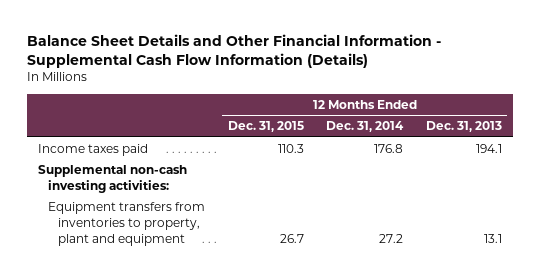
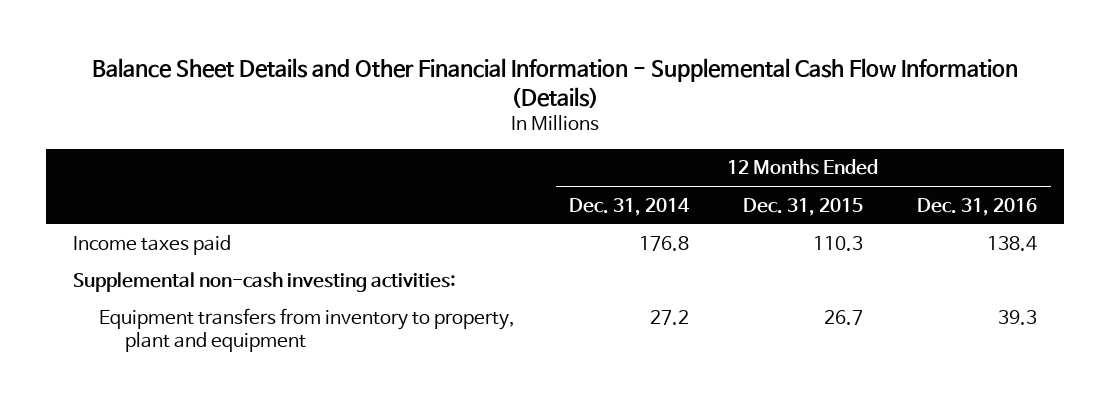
- | 12 Months Ended Dec. 31, 2015 | 12 Months Ended Dec. 31, 2014 | 12 Months Ended Dec. 31, 2013
+ | 12 Months Ended Dec. 31, 2014 | 12 Months Ended Dec. 31, 2015 | 12 Months Ended Dec. 31, 2016
- Equipment transfers from inventories to property, plant and equipment | 26.7 | 27.2 | 13.1
+ Equipment transfers from inventory to property, plant and equipment | 27.2 | 26.7 | 39.3

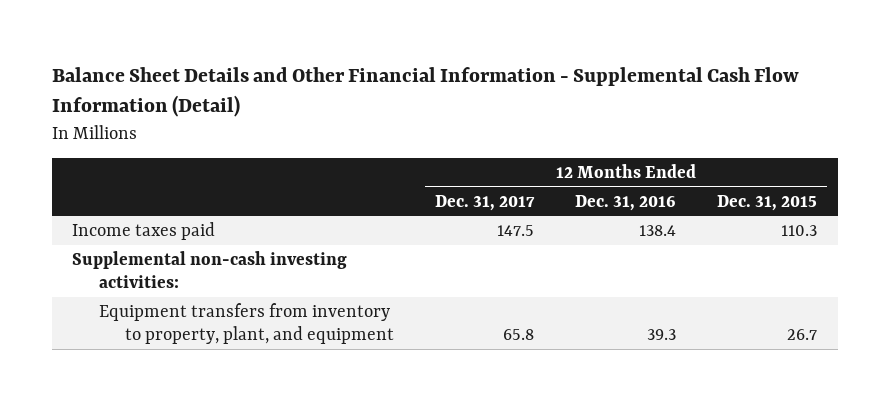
- Balance Sheet Details and Other Financial Information - Supplemental Cash Flow Information (Details)
+ Balance Sheet Details and Other Financial Information - Supplemental Cash Flow Information (Detail)
- | 12 Months Ended Dec. 31, 2014 | 12 Months Ended Dec. 31, 2015 | 12 Months Ended Dec. 31, 2016
+ | 12 Months Ended Dec. 31, 2017 | 12 Months Ended Dec. 31, 2016 | 12 Months Ended Dec. 31, 2015
- Equipment transfers from inventory to property, plant and equipment | 27.2 | 26.7 | 39.3
+ Equipment transfers from inventory to property, plant, and equipment | 65.8 | 39.3 | 26.7

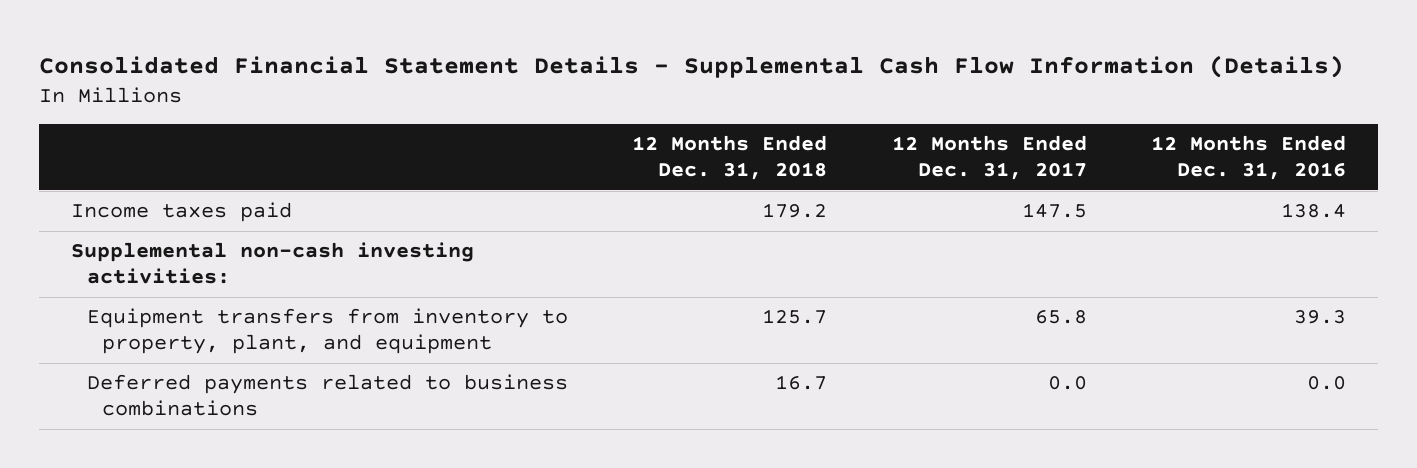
- Balance Sheet Details and Other Financial Information - Supplemental Cash Flow Information (Detail)
+ Consolidated Financial Statement Details - Supplemental Cash Flow Information (Details)
- | 12 Months Ended Dec. 31, 2017 | 12 Months Ended Dec. 31, 2016 | 12 Months Ended Dec. 31, 2015
+ | 12 Months Ended Dec. 31, 2018 | 12 Months Ended Dec. 31, 2017 | 12 Months Ended Dec. 31, 2016
+ Deferred payments related to business combinations | 16.7 | 0.0 | 0.0

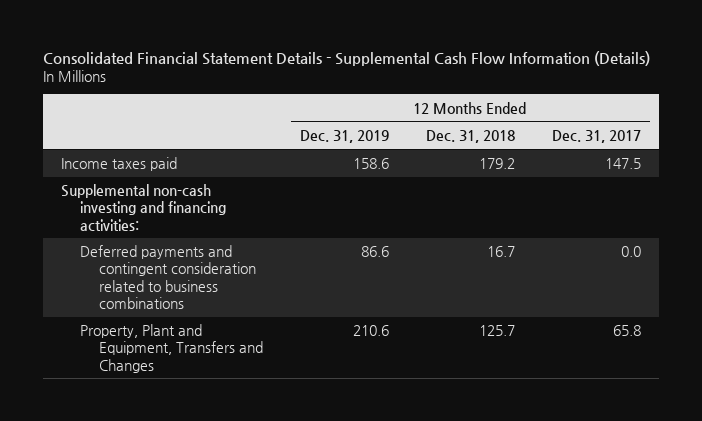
- | 12 Months Ended Dec. 31, 2018 | 12 Months Ended Dec. 31, 2017 | 12 Months Ended Dec. 31, 2016
+ | 12 Months Ended Dec. 31, 2019 | 12 Months Ended Dec. 31, 2018 | 12 Months Ended Dec. 31, 2017
- Supplemental non-cash investing activities:
- Equipment transfers from inventory to property, plant, and equipment | 125.7 | 65.8 | 39.3
- Deferred payments related to business combinations | 16.7 | 0.0 | 0.0
+ Supplemental non-cash investing and financing activities:
+ Deferred payments and contingent consideration related to business combinations | 86.6 | 16.7 | 0.0
+ Property, Plant and Equipment, Transfers and Changes | 210.6 | 125.7 | 65.8

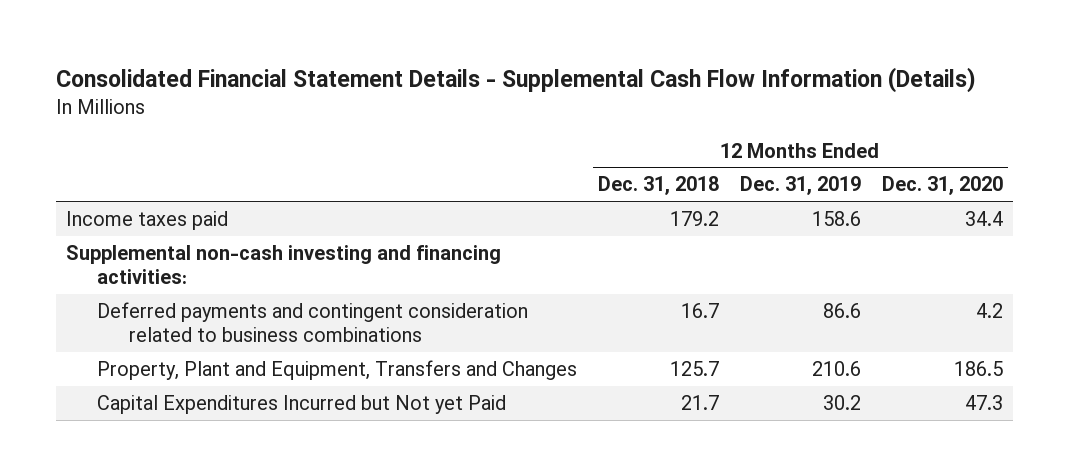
- | 12 Months Ended Dec. 31, 2019 | 12 Months Ended Dec. 31, 2018 | 12 Months Ended Dec. 31, 2017
+ | 12 Months Ended Dec. 31, 2018 | 12 Months Ended Dec. 31, 2019 | 12 Months Ended Dec. 31, 2020
+ Capital Expenditures Incurred but Not yet Paid | 21.7 | 30.2 | 47.3

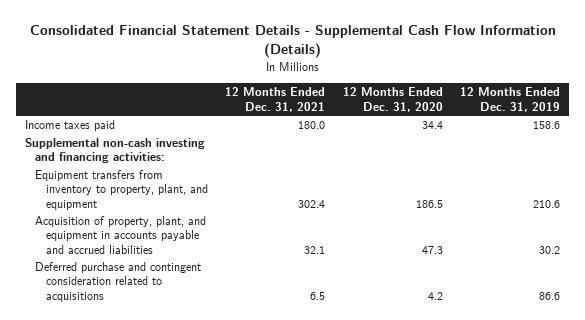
- | 12 Months Ended Dec. 31, 2018 | 12 Months Ended Dec. 31, 2019 | 12 Months Ended Dec. 31, 2020
+ | 12 Months Ended Dec. 31, 2021 | 12 Months Ended Dec. 31, 2020 | 12 Months Ended Dec. 31, 2019
- Deferred payments and contingent consideration related to business combinations | 16.7 | 86.6 | 4.2
- Property, Plant and Equipment, Transfers and Changes | 125.7 | 210.6 | 186.5
- Capital Expenditures Incurred but Not yet Paid | 21.7 | 30.2 | 47.3
+ Equipment transfers from inventory to property, plant, and equipment | 302.4 | 186.5 | 210.6
+ Acquisition of property, plant, and equipment in accounts payable and accrued liabilities | 32.1 | 47.3 | 30.2
+ Deferred purchase and contingent consideration related to acquisitions | 6.5 | 4.2 | 86.6

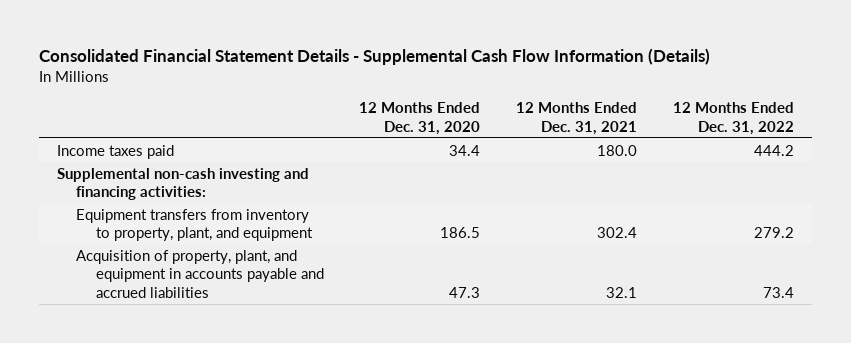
- | 12 Months Ended Dec. 31, 2021 | 12 Months Ended Dec. 31, 2020 | 12 Months Ended Dec. 31, 2019
+ | 12 Months Ended Dec. 31, 2020 | 12 Months Ended Dec. 31, 2021 | 12 Months Ended Dec. 31, 2022
- Deferred purchase and contingent consideration related to acquisitions | 6.5 | 4.2 | 86.6

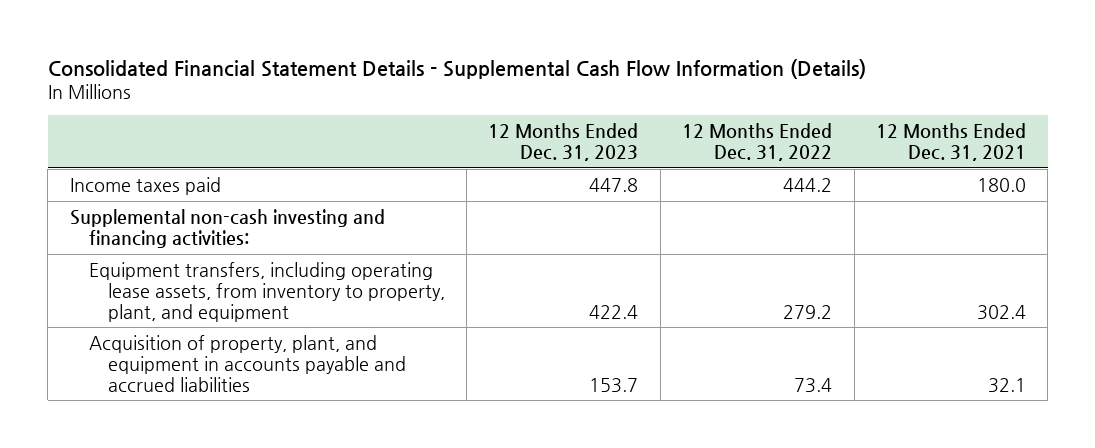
- | 12 Months Ended Dec. 31, 2020 | 12 Months Ended Dec. 31, 2021 | 12 Months Ended Dec. 31, 2022
+ | 12 Months Ended Dec. 31, 2023 | 12 Months Ended Dec. 31, 2022 | 12 Months Ended Dec. 31, 2021
- Equipment transfers from inventory to property, plant, and equipment | 186.5 | 302.4 | 279.2
+ Equipment transfers, including operating lease assets, from inventory to property, plant, and equipment | 422.4 | 279.2 | 302.4

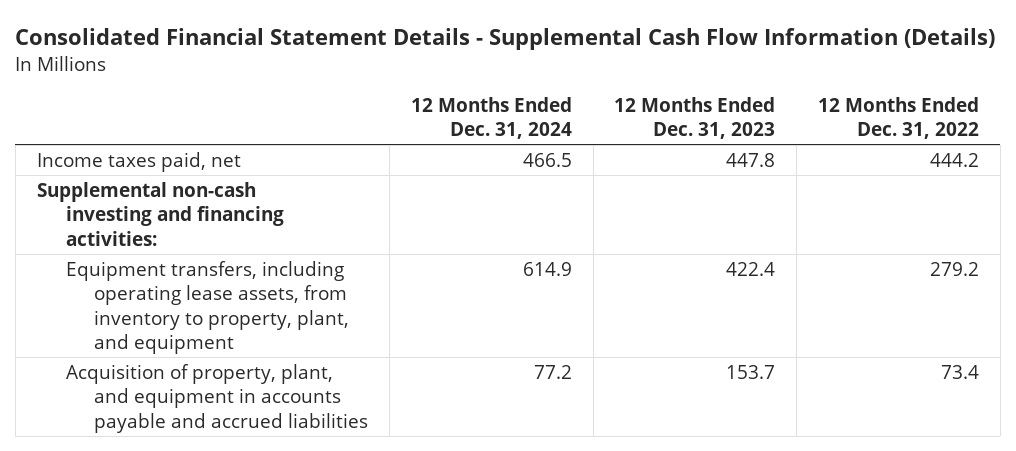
- | 12 Months Ended Dec. 31, 2023 | 12 Months Ended Dec. 31, 2022 | 12 Months Ended Dec. 31, 2021
+ | 12 Months Ended Dec. 31, 2024 | 12 Months Ended Dec. 31, 2023 | 12 Months Ended Dec. 31, 2022
- Income taxes paid | 447.8 | 444.2 | 180.0
+ Income taxes paid, net | 466.5 | 447.8 | 444.2

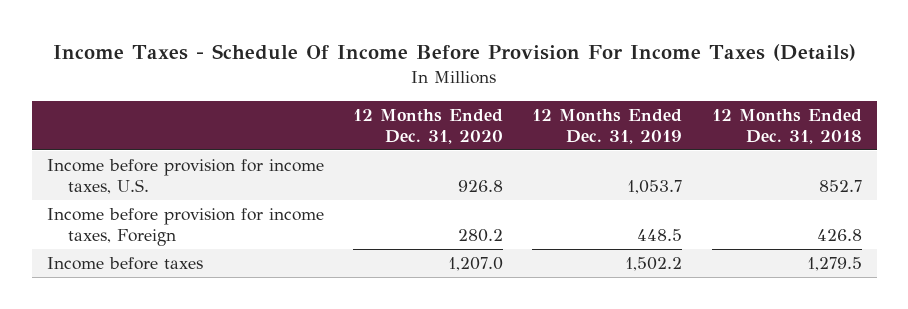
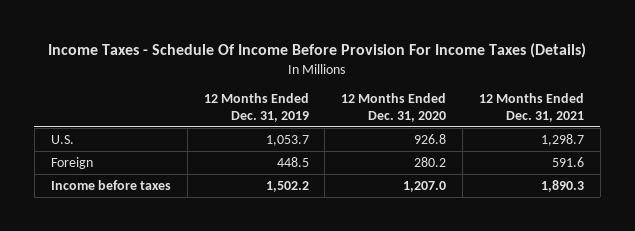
- | 12 Months Ended Dec. 31, 2020 | 12 Months Ended Dec. 31, 2019 | 12 Months Ended Dec. 31, 2018
+ | 12 Months Ended Dec. 31, 2019 | 12 Months Ended Dec. 31, 2020 | 12 Months Ended Dec. 31, 2021
- Income before provision for income taxes, U.S. | 926.8 | 1,053.7 | 852.7
- Income before provision for income taxes, Foreign | 280.2 | 448.5 | 426.8
+ U.S. | 1,053.7 | 926.8 | 1,298.7
+ Foreign | 448.5 | 280.2 | 591.6

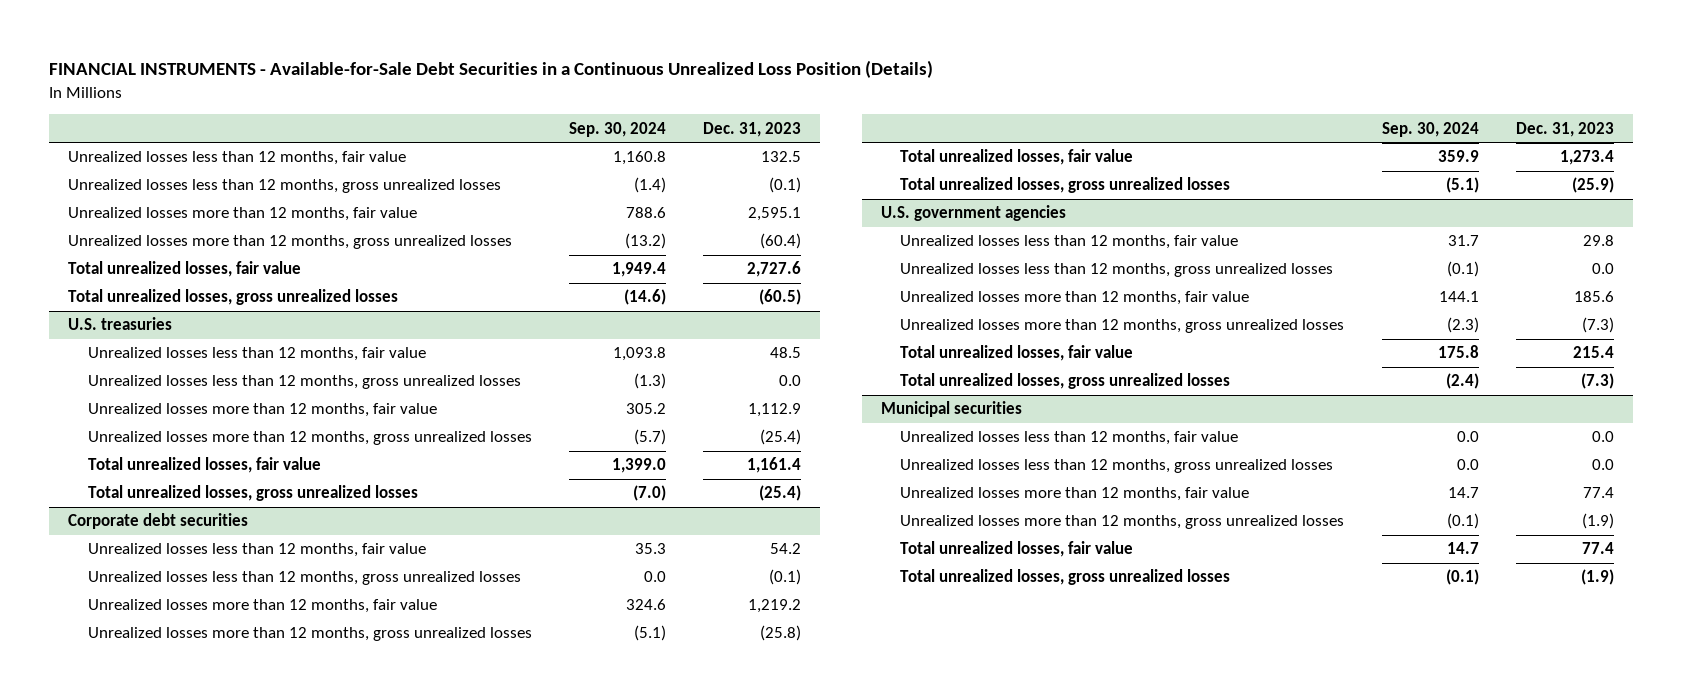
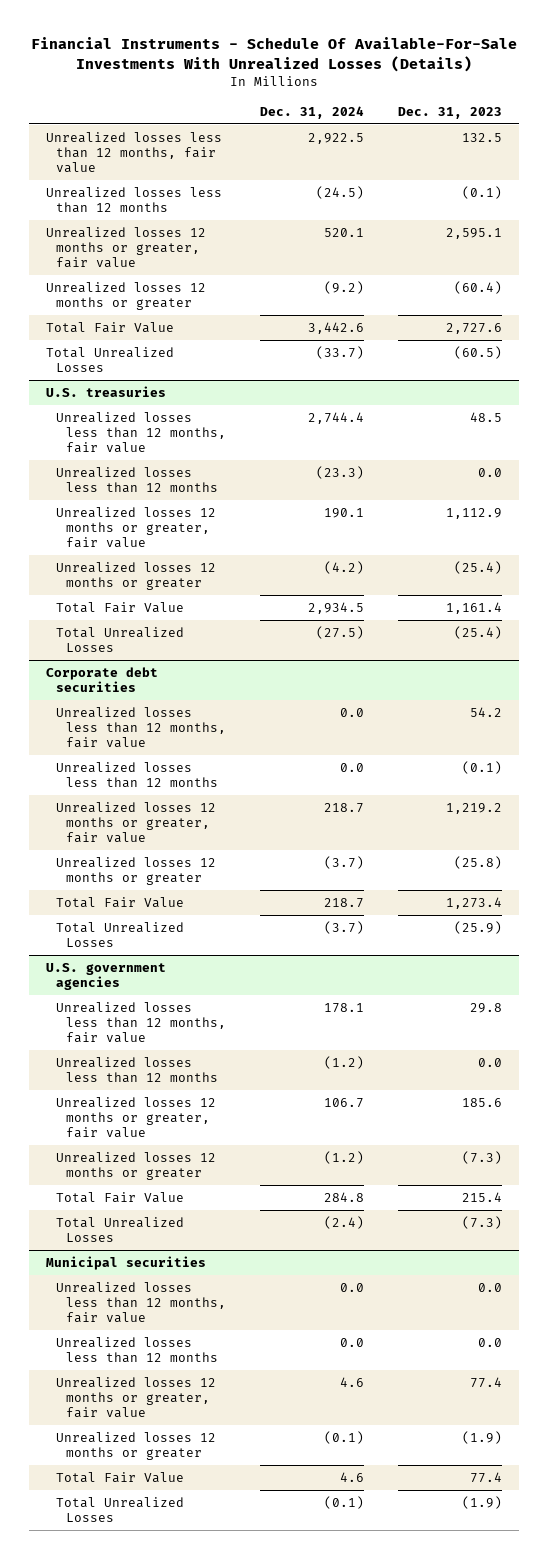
- FINANCIAL INSTRUMENTS - Available-for-Sale Debt Securities in a Continuous Unrealized Loss Position (Details)
+ Financial Instruments - Schedule Of Available-For-Sale Investments With Unrealized Losses (Details)
- | Sep. 30, 2024 | Dec. 31, 2023
+ | Dec. 31, 2024 | Dec. 31, 2023
- Unrealized losses less than 12 months, gross unrealized losses | (1.4) | (0.1)
- Unrealized losses more than 12 months, fair value | 788.6 | 2,595.1
- Unrealized losses more than 12 months, gross unrealized losses | (13.2) | (60.4)
- Total unrealized losses, fair value | 1,949.4 | 2,727.6
- Total unrealized losses, gross unrealized losses | (14.6) | (60.5)
+ Unrealized losses less than 12 months | (24.5) | (0.1)
+ Unrealized losses 12 months or greater, fair value | 520.1 | 2,595.1
+ Unrealized losses 12 months or greater | (9.2) | (60.4)
+ Total Fair Value | 3,442.6 | 2,727.6
+ Total Unrealized Losses | (33.7) | (60.5)
@ U.S. treasuries
- Unrealized losses less than 12 months, gross unrealized losses | (1.3) | 0.0
- Unrealized losses more than 12 months, fair value | 305.2 | 1,112.9
- Unrealized losses more than 12 months, gross unrealized losses | (5.7) | (25.4)
- Total unrealized losses, fair value | 1,399.0 | 1,161.4
- Total unrealized losses, gross unrealized losses | (7.0) | (25.4)
+ Unrealized losses less than 12 months | (23.3) | 0.0
+ Unrealized losses 12 months or greater, fair value | 190.1 | 1,112.9
+ Unrealized losses 12 months or greater | (4.2) | (25.4)
+ Total Fair Value | 2,934.5 | 1,161.4
+ Total Unrealized Losses | (27.5) | (25.4)
@ Corporate debt securities
- Unrealized losses less than 12 months, gross unrealized losses | 0.0 | (0.1)
- Unrealized losses more than 12 months, fair value | 324.6 | 1,219.2
- Unrealized losses more than 12 months, gross unrealized losses | (5.1) | (25.8)
- Total unrealized losses, fair value | 359.9 | 1,273.4
- Total unrealized losses, gross unrealized losses | (5.1) | (25.9)
+ Unrealized losses less than 12 months | 0.0 | (0.1)
+ Unrealized losses 12 months or greater, fair value | 218.7 | 1,219.2
+ Unrealized losses 12 months or greater | (3.7) | (25.8)
+ Total Fair Value | 218.7 | 1,273.4
+ Total Unrealized Losses | (3.7) | (25.9)
@ U.S. government agencies
- Unrealized losses less than 12 months, gross unrealized losses | (0.1) | 0.0
- Unrealized losses more than 12 months, fair value | 144.1 | 185.6
- Unrealized losses more than 12 months, gross unrealized losses | (2.3) | (7.3)
- Total unrealized losses, fair value | 175.8 | 215.4
- Total unrealized losses, gross unrealized losses | (2.4) | (7.3)
+ Unrealized losses less than 12 months | (1.2) | 0.0
+ Unrealized losses 12 months or greater, fair value | 106.7 | 185.6
+ Unrealized losses 12 months or greater | (1.2) | (7.3)
+ Total Fair Value | 284.8 | 215.4
+ Total Unrealized Losses | (2.4) | (7.3)
@ Municipal securities
- Unrealized losses less than 12 months, gross unrealized losses | 0.0 | 0.0
- Unrealized losses more than 12 months, fair value | 14.7 | 77.4
- Unrealized losses more than 12 months, gross unrealized losses | (0.1) | (1.9)
- Total unrealized losses, fair value | 14.7 | 77.4
- Total unrealized losses, gross unrealized losses | (0.1) | (1.9)
+ Unrealized losses less than 12 months | 0.0 | 0.0
+ Unrealized losses 12 months or greater, fair value | 4.6 | 77.4
+ Unrealized losses 12 months or greater | (0.1) | (1.9)
+ Total Fair Value | 4.6 | 77.4
+ Total Unrealized Losses | (0.1) | (1.9)

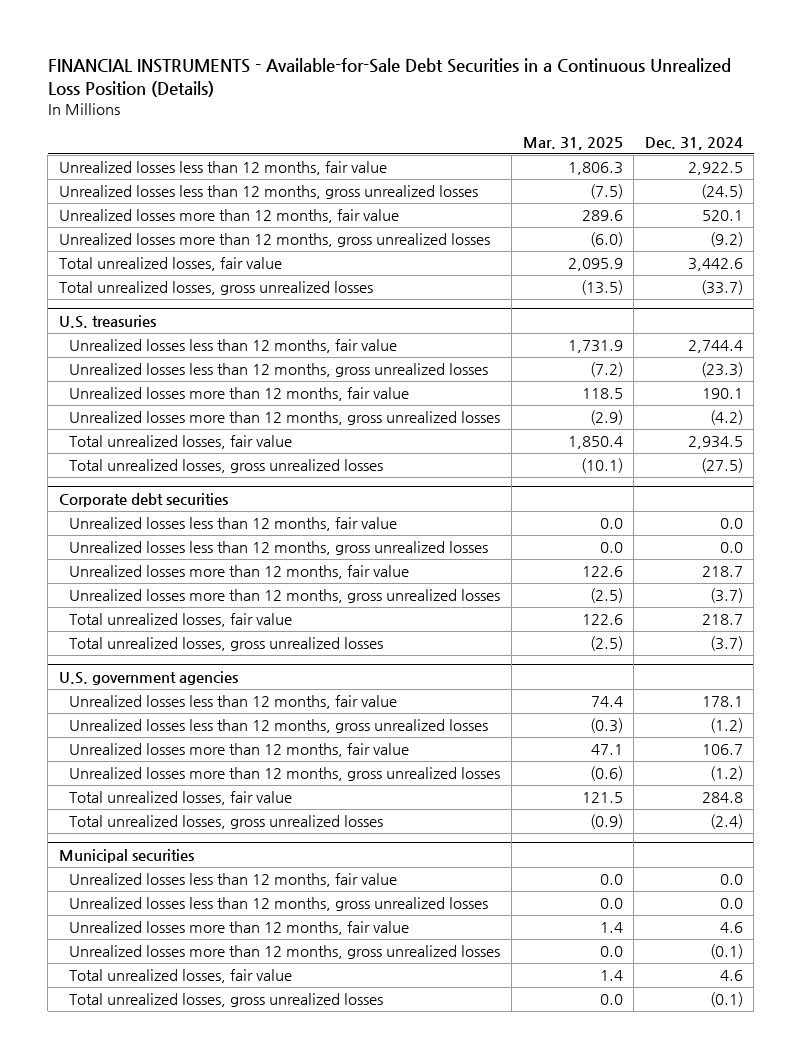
- Financial Instruments - Schedule Of Available-For-Sale Investments With Unrealized Losses (Details)
+ FINANCIAL INSTRUMENTS - Available-for-Sale Debt Securities in a Continuous Unrealized Loss Position (Details)
- | Dec. 31, 2024 | Dec. 31, 2023
+ | Mar. 31, 2025 | Dec. 31, 2024
- Unrealized losses less than 12 months | (24.5) | (0.1)
- Unrealized losses 12 months or greater, fair value | 520.1 | 2,595.1
- Unrealized losses 12 months or greater | (9.2) | (60.4)
- Total Fair Value | 3,442.6 | 2,727.6
- Total Unrealized Losses | (33.7) | (60.5)
+ Unrealized losses less than 12 months, gross unrealized losses | (7.5) | (24.5)
+ Unrealized losses more than 12 months, fair value | 289.6 | 520.1
+ Unrealized losses more than 12 months, gross unrealized losses | (6.0) | (9.2)
+ Total unrealized losses, fair value | 2,095.9 | 3,442.6
+ Total unrealized losses, gross unrealized losses | (13.5) | (33.7)
@ U.S. treasuries
- Unrealized losses less than 12 months | (23.3) | 0.0
- Unrealized losses 12 months or greater, fair value | 190.1 | 1,112.9
- Unrealized losses 12 months or greater | (4.2) | (25.4)
- Total Fair Value | 2,934.5 | 1,161.4
- Total Unrealized Losses | (27.5) | (25.4)
+ Unrealized losses less than 12 months, gross unrealized losses | (7.2) | (23.3)
+ Unrealized losses more than 12 months, fair value | 118.5 | 190.1
+ Unrealized losses more than 12 months, gross unrealized losses | (2.9) | (4.2)
+ Total unrealized losses, fair value | 1,850.4 | 2,934.5
+ Total unrealized losses, gross unrealized losses | (10.1) | (27.5)
@ Corporate debt securities
- Unrealized losses less than 12 months | 0.0 | (0.1)
- Unrealized losses 12 months or greater, fair value | 218.7 | 1,219.2
- Unrealized losses 12 months or greater | (3.7) | (25.8)
- Total Fair Value | 218.7 | 1,273.4
- Total Unrealized Losses | (3.7) | (25.9)
+ Unrealized losses less than 12 months, gross unrealized losses | 0.0 | 0.0
+ Unrealized losses more than 12 months, fair value | 122.6 | 218.7
+ Unrealized losses more than 12 months, gross unrealized losses | (2.5) | (3.7)
+ Total unrealized losses, fair value | 122.6 | 218.7
+ Total unrealized losses, gross unrealized losses | (2.5) | (3.7)
@ U.S. government agencies
- Unrealized losses less than 12 months | (1.2) | 0.0
- Unrealized losses 12 months or greater, fair value | 106.7 | 185.6
- Unrealized losses 12 months or greater | (1.2) | (7.3)
- Total Fair Value | 284.8 | 215.4
- Total Unrealized Losses | (2.4) | (7.3)
+ Unrealized losses less than 12 months, gross unrealized losses | (0.3) | (1.2)
+ Unrealized losses more than 12 months, fair value | 47.1 | 106.7
+ Unrealized losses more than 12 months, gross unrealized losses | (0.6) | (1.2)
+ Total unrealized losses, fair value | 121.5 | 284.8
+ Total unrealized losses, gross unrealized losses | (0.9) | (2.4)
@ Municipal securities
- Unrealized losses less than 12 months | 0.0 | 0.0
- Unrealized losses 12 months or greater, fair value | 4.6 | 77.4
- Unrealized losses 12 months or greater | (0.1) | (1.9)
- Total Fair Value | 4.6 | 77.4
- Total Unrealized Losses | (0.1) | (1.9)
+ Unrealized losses less than 12 months, gross unrealized losses | 0.0 | 0.0
+ Unrealized losses more than 12 months, fair value | 1.4 | 4.6
+ Unrealized losses more than 12 months, gross unrealized losses | 0.0 | (0.1)
+ Total unrealized losses, fair value | 1.4 | 4.6
+ Total unrealized losses, gross unrealized losses | 0.0 | (0.1)

